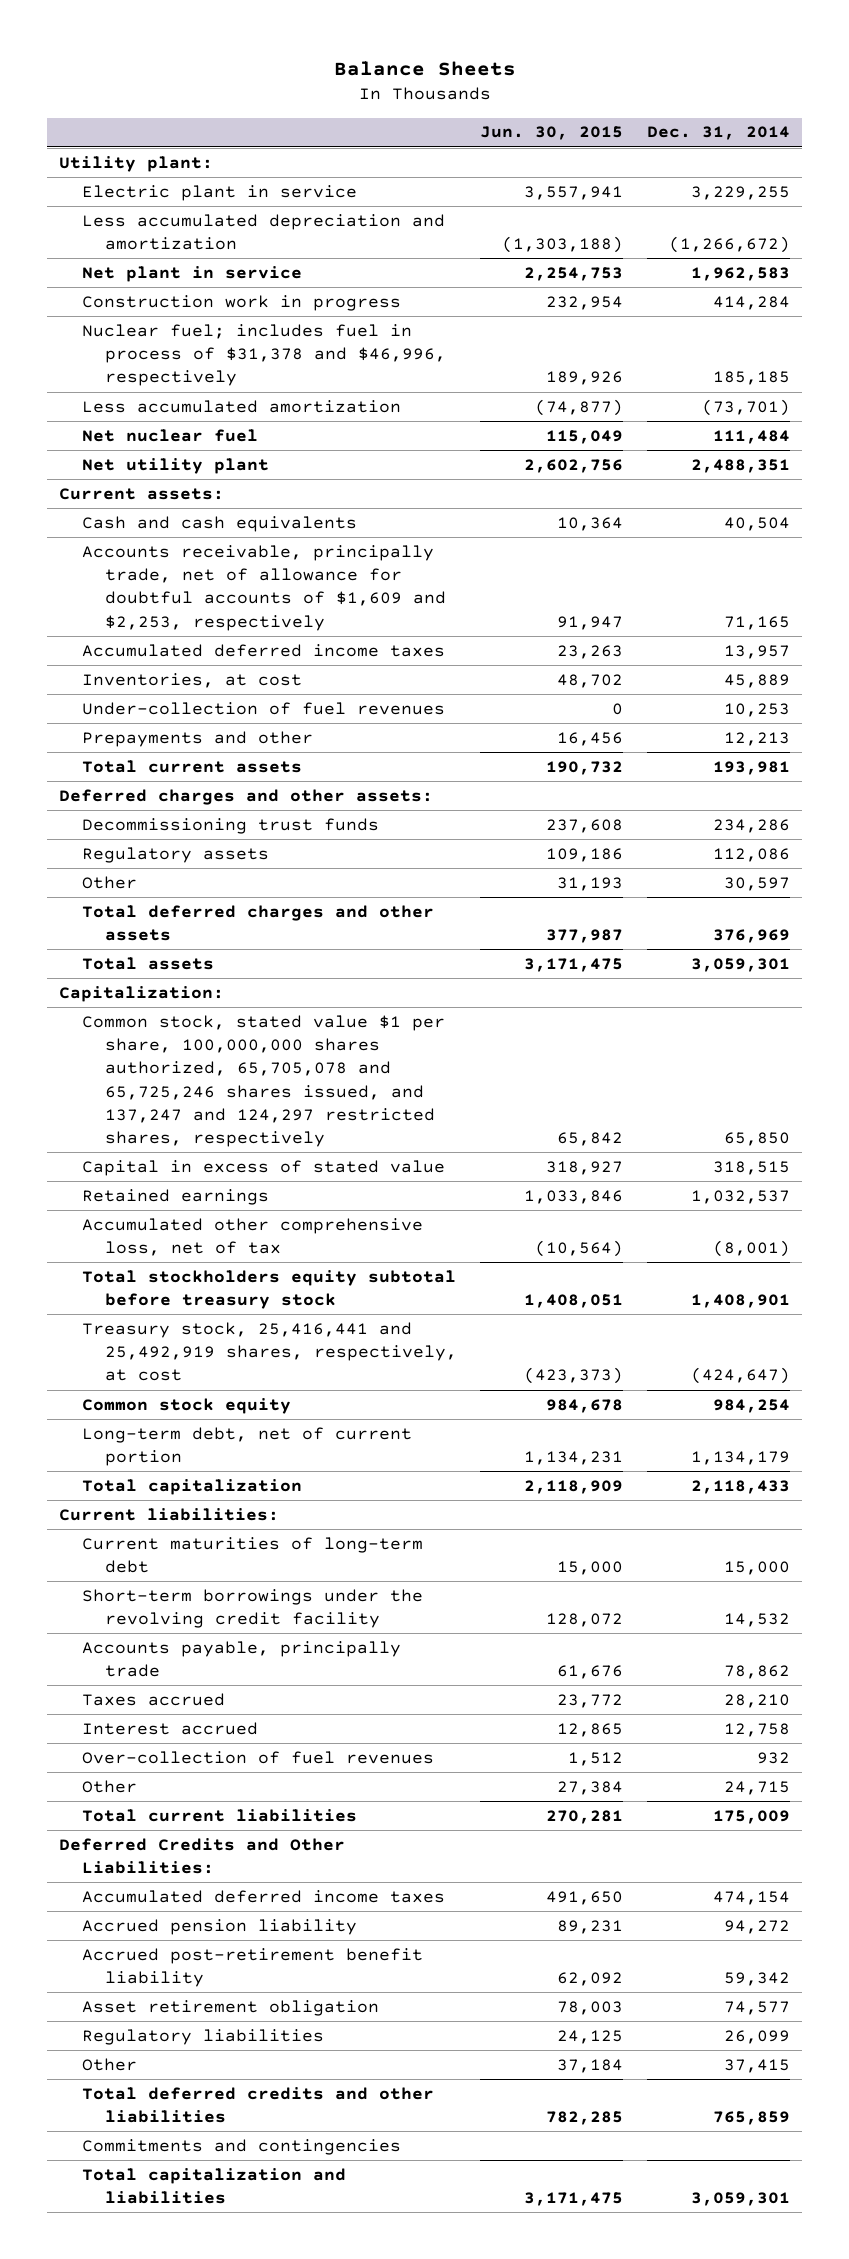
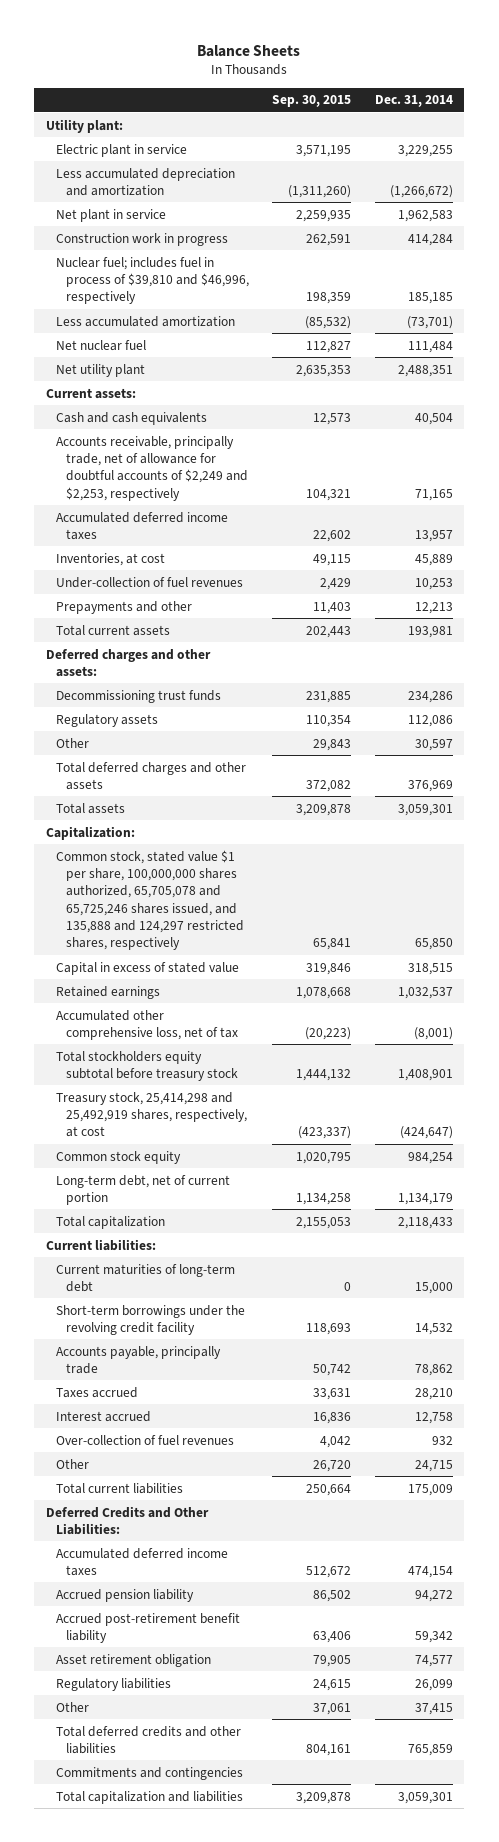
- | Jun. 30, 2015 | Dec. 31, 2014
+ | Sep. 30, 2015 | Dec. 31, 2014
- Nuclear fuel; includes fuel in process of $31,378 and $46,996, respectively | 189,926 | 185,185
+ Nuclear fuel; includes fuel in process of $39,810 and $46,996, respectively | 198,359 | 185,185
- Accounts receivable, principally trade, net of allowance for doubtful accounts of $1,609 and $2,253, respectively | 91,947 | 71,165
+ Accounts receivable, principally trade, net of allowance for doubtful accounts of $2,249 and $2,253, respectively | 104,321 | 71,165
- Common stock, stated value $1 per share, 100,000,000 shares authorized, 65,705,078 and 65,725,246 shares issued, and 137,247 and 124,297 restricted shares, respectively | 65,842 | 65,850
+ Common stock, stated value $1 per share, 100,000,000 shares authorized, 65,705,078 and 65,725,246 shares issued, and 135,888 and 124,297 restricted shares, respectively | 65,841 | 65,850
- Treasury stock, 25,416,441 and 25,492,919 shares, respectively, at cost | (423,373) | (424,647)
+ Treasury stock, 25,414,298 and 25,492,919 shares, respectively, at cost | (423,337) | (424,647)

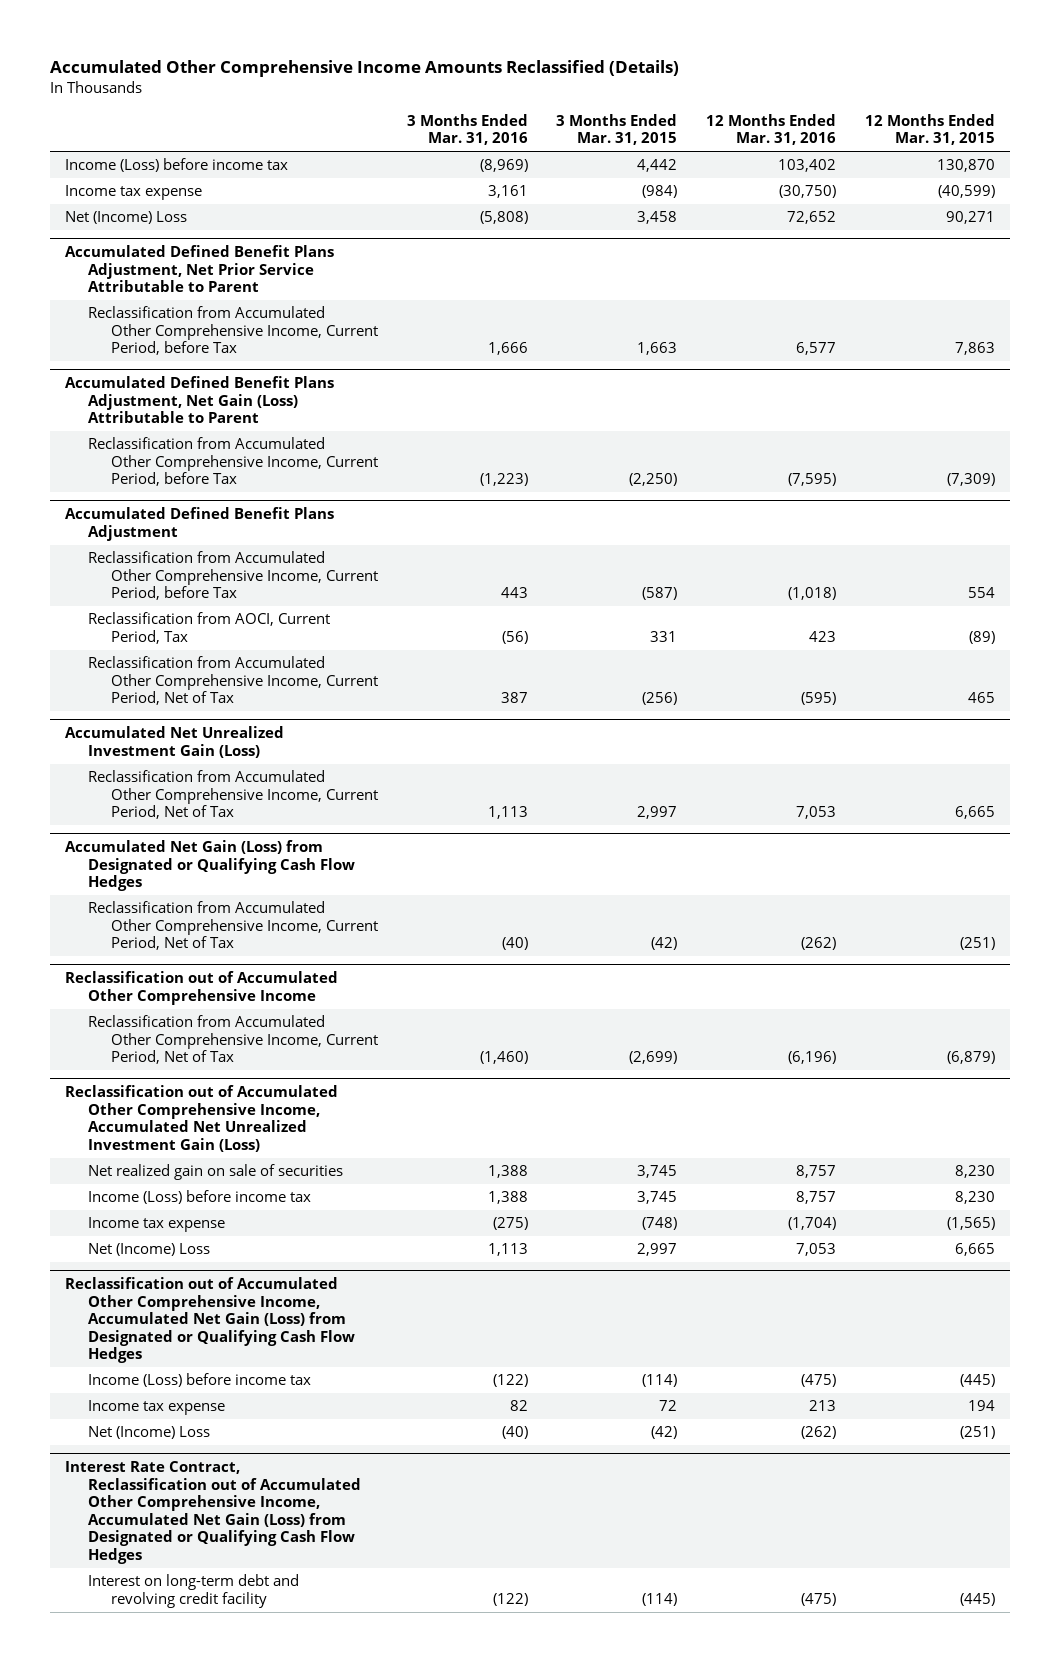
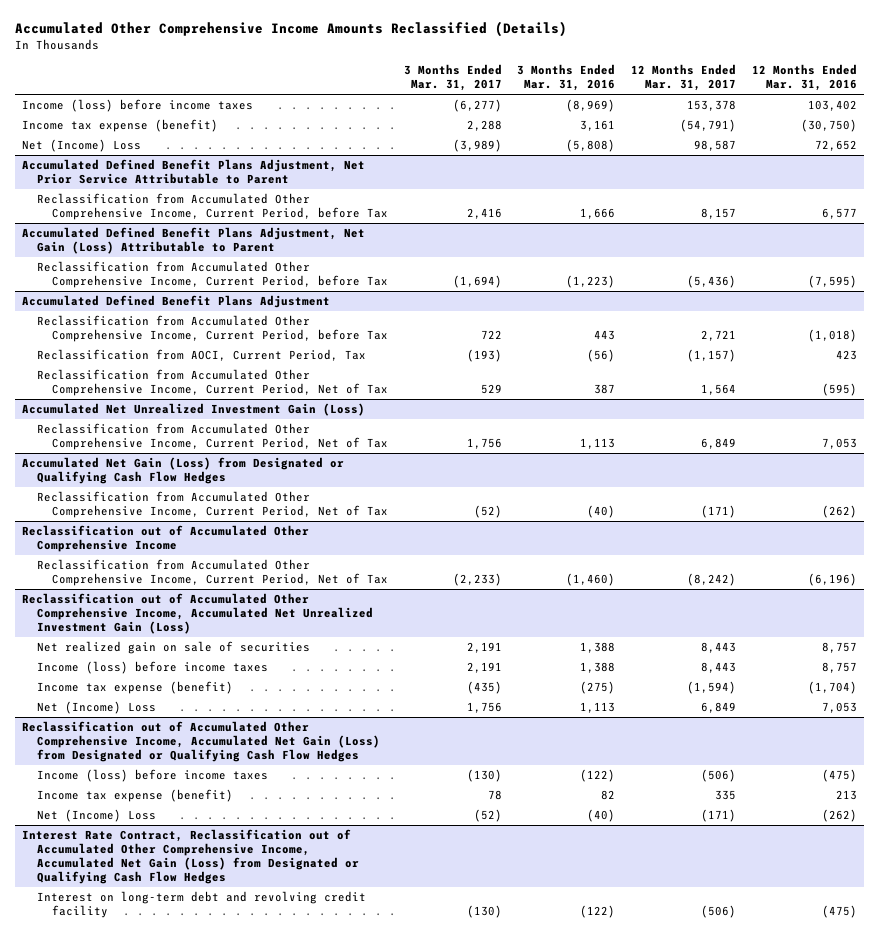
- | 3 Months Ended Mar. 31, 2016 | 3 Months Ended Mar. 31, 2015 | 12 Months Ended Mar. 31, 2016 | 12 Months Ended Mar. 31, 2015
+ | 3 Months Ended Mar. 31, 2017 | 3 Months Ended Mar. 31, 2016 | 12 Months Ended Mar. 31, 2017 | 12 Months Ended Mar. 31, 2016
- Income (Loss) before income tax | (8,969) | 4,442 | 103,402 | 130,870
- Income tax expense | 3,161 | (984) | (30,750) | (40,599)
+ Income (loss) before income taxes | (6,277) | (8,969) | 153,378 | 103,402
+ Income tax expense (benefit) | 2,288 | 3,161 | (54,791) | (30,750)
@ Reclassification out of Accumulated Other Comprehensive Income, Accumulated Net Unrealized Investment Gain (Loss)
- Income (Loss) before income tax | 1,388 | 3,745 | 8,757 | 8,230
- Income tax expense | (275) | (748) | (1,704) | (1,565)
+ Income (loss) before income taxes | 2,191 | 1,388 | 8,443 | 8,757
+ Income tax expense (benefit) | (435) | (275) | (1,594) | (1,704)
@ Reclassification out of Accumulated Other Comprehensive Income, Accumulated Net Gain (Loss) from Designated or Qualifying Cash Flow Hedges
- Income (Loss) before income tax | (122) | (114) | (475) | (445)
- Income tax expense | 82 | 72 | 213 | 194
+ Income (loss) before income taxes | (130) | (122) | (506) | (475)
+ Income tax expense (benefit) | 78 | 82 | 335 | 213

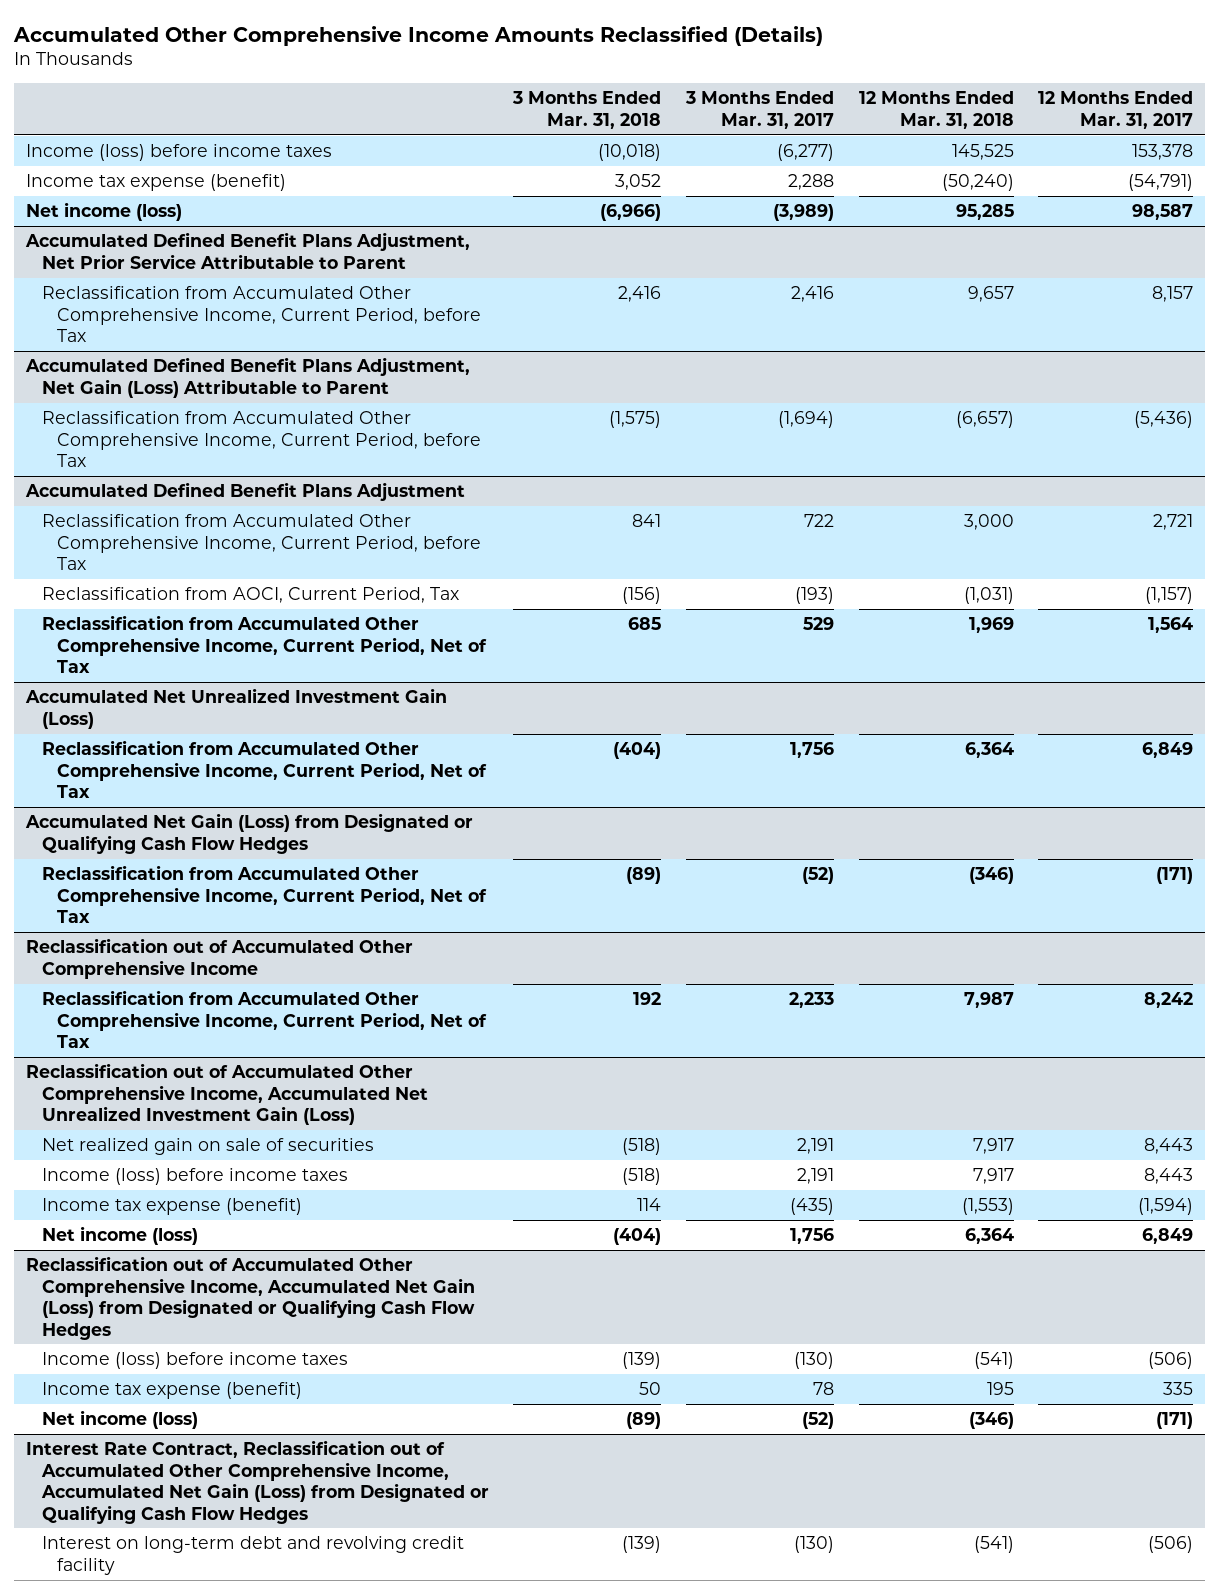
- | 3 Months Ended Mar. 31, 2017 | 3 Months Ended Mar. 31, 2016 | 12 Months Ended Mar. 31, 2017 | 12 Months Ended Mar. 31, 2016
+ | 3 Months Ended Mar. 31, 2018 | 3 Months Ended Mar. 31, 2017 | 12 Months Ended Mar. 31, 2018 | 12 Months Ended Mar. 31, 2017
- Net (Income) Loss | (3,989) | (5,808) | 98,587 | 72,652
+ Net income (loss) | (6,966) | (3,989) | 95,285 | 98,587
@ Reclassification out of Accumulated Other Comprehensive Income
- Reclassification from Accumulated Other Comprehensive Income, Current Period, Net of Tax | (2,233) | (1,460) | (8,242) | (6,196)
+ Reclassification from Accumulated Other Comprehensive Income, Current Period, Net of Tax | 192 | 2,233 | 7,987 | 8,242
@ Reclassification out of Accumulated Other Comprehensive Income, Accumulated Net Unrealized Investment Gain (Loss)
- Net (Income) Loss | 1,756 | 1,113 | 6,849 | 7,053
+ Net income (loss) | (404) | 1,756 | 6,364 | 6,849
@ Reclassification out of Accumulated Other Comprehensive Income, Accumulated Net Gain (Loss) from Designated or Qualifying Cash Flow Hedges
- Net (Income) Loss | (52) | (40) | (171) | (262)
+ Net income (loss) | (89) | (52) | (346) | (171)

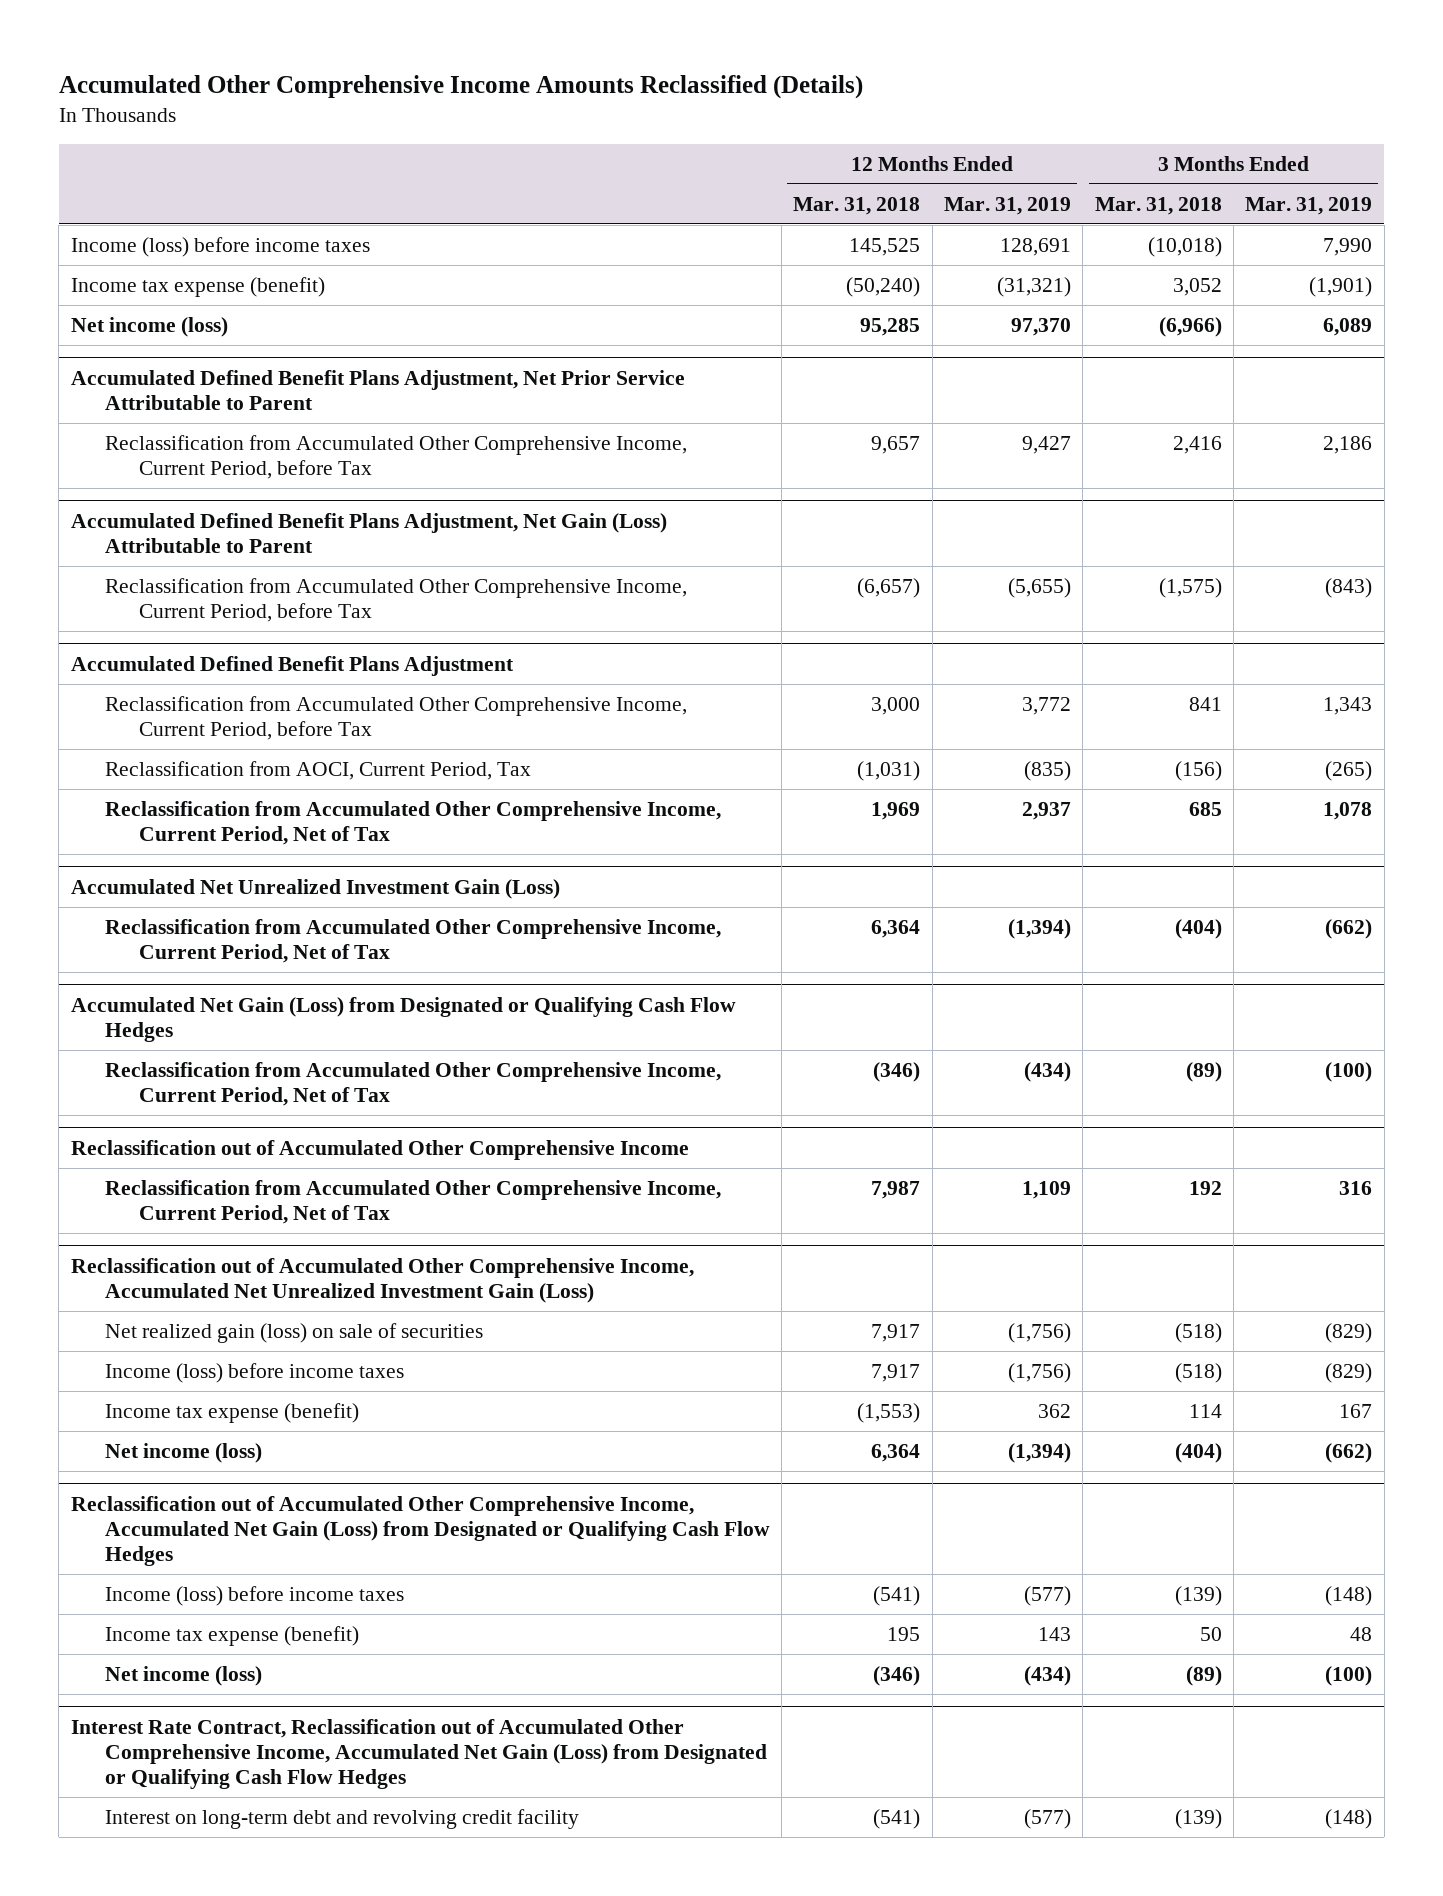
- | 3 Months Ended Mar. 31, 2018 | 3 Months Ended Mar. 31, 2017 | 12 Months Ended Mar. 31, 2018 | 12 Months Ended Mar. 31, 2017
+ | 12 Months Ended Mar. 31, 2018 | 12 Months Ended Mar. 31, 2019 | 3 Months Ended Mar. 31, 2018 | 3 Months Ended Mar. 31, 2019
@ Reclassification out of Accumulated Other Comprehensive Income, Accumulated Net Unrealized Investment Gain (Loss)
- Net realized gain on sale of securities | (518) | 2,191 | 7,917 | 8,443
+ Net realized gain (loss) on sale of securities | 7,917 | (1,756) | (518) | (829)

